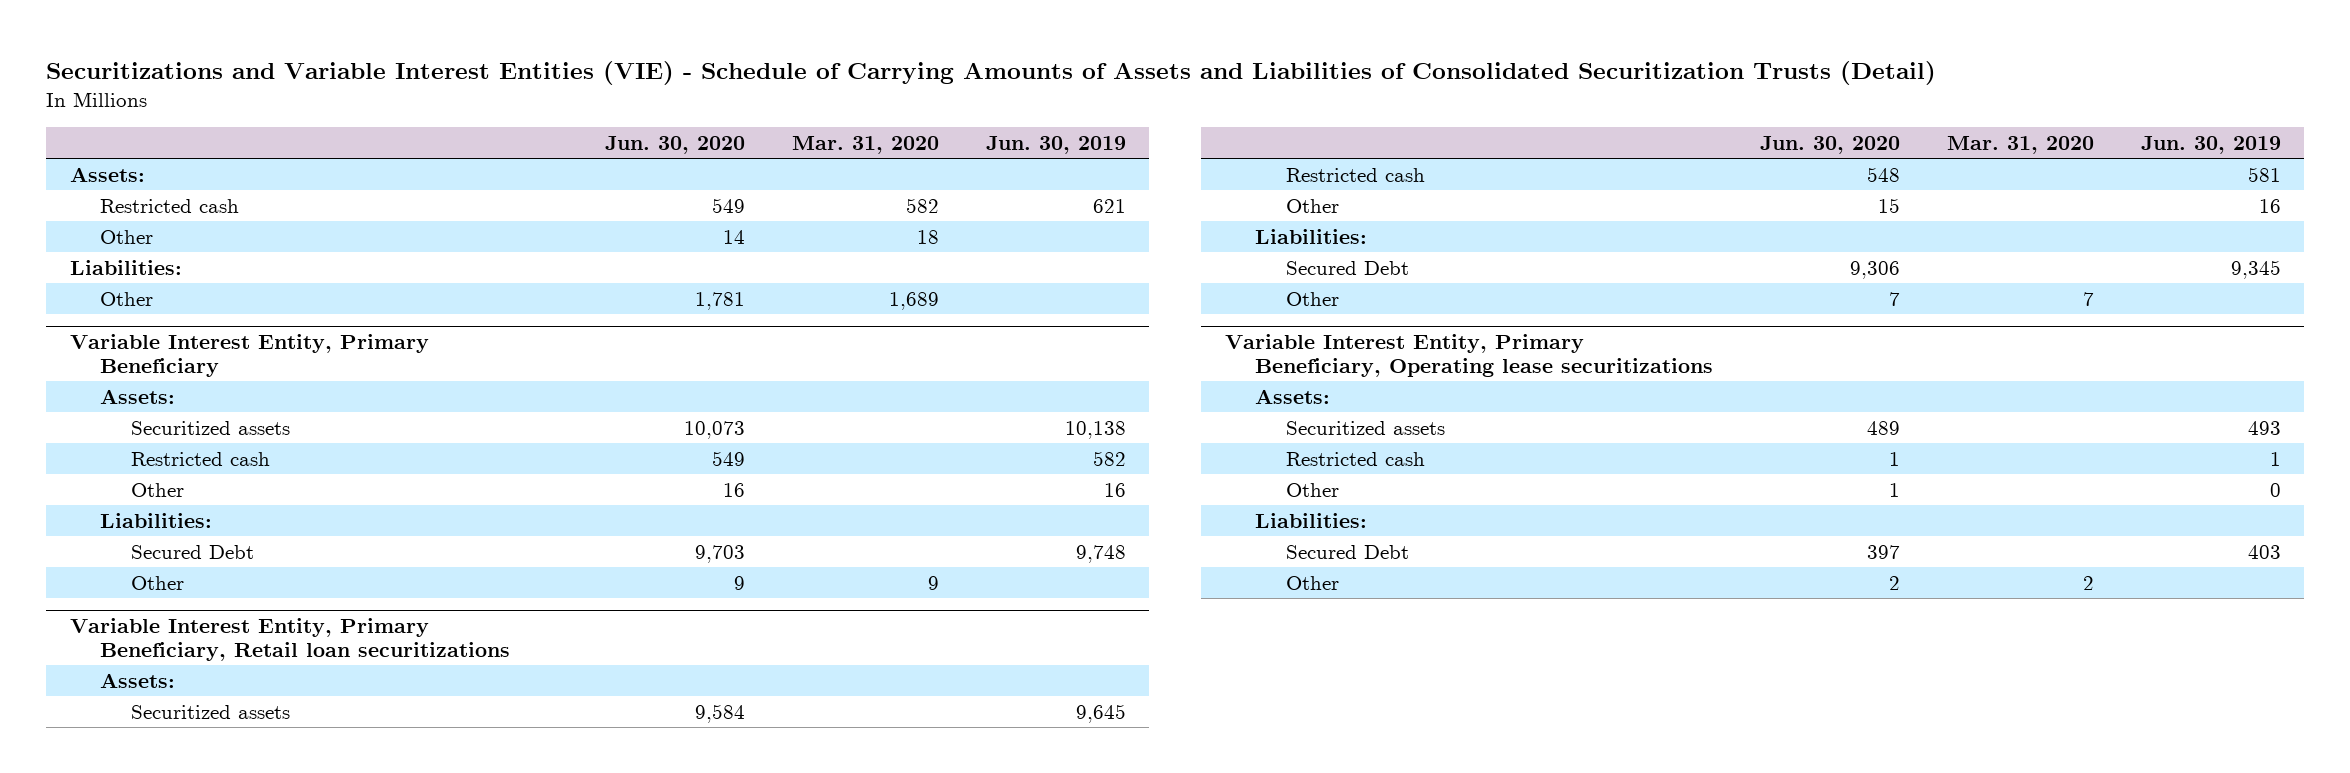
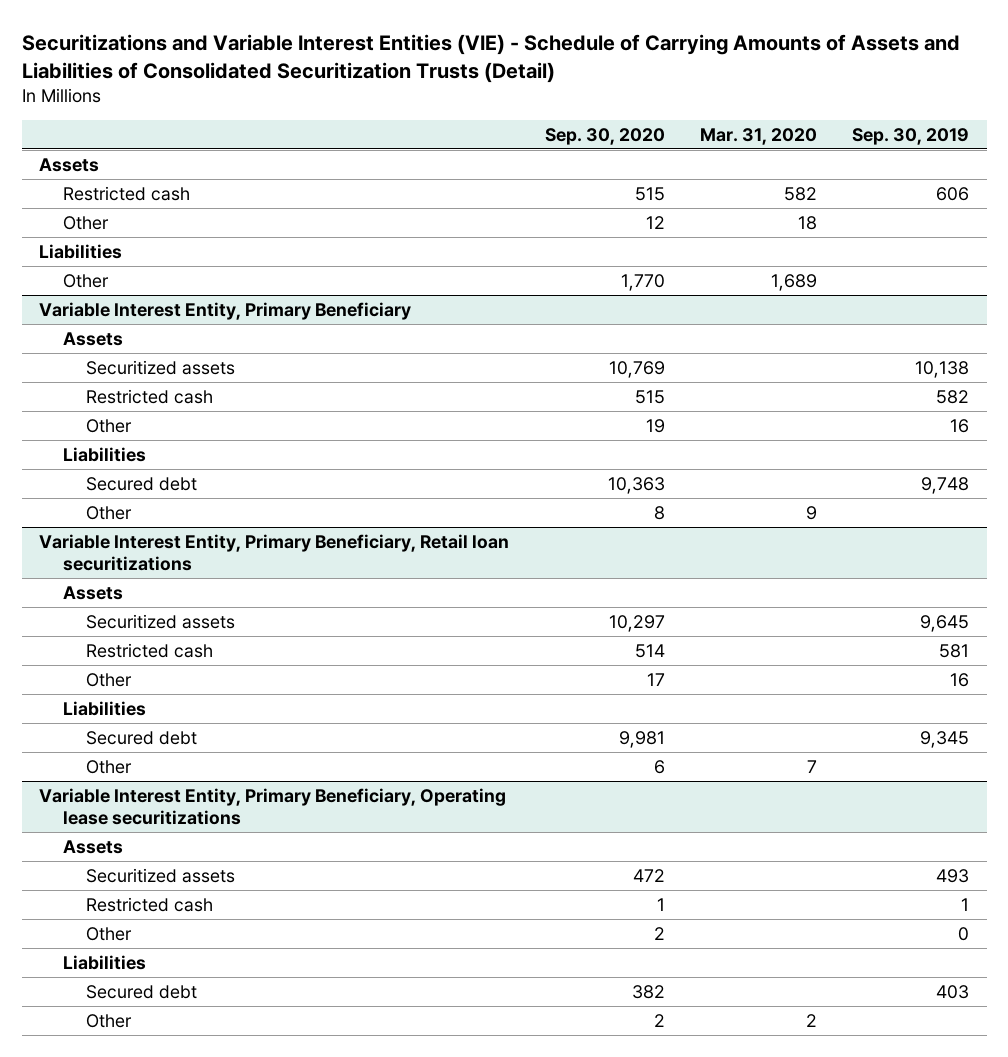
- | Jun. 30, 2020 | Mar. 31, 2020 | Jun. 30, 2019
+ | Sep. 30, 2020 | Mar. 31, 2020 | Sep. 30, 2019
- Assets:
+ Assets
- Liabilities:
+ Liabilities
@ Variable Interest Entity, Primary Beneficiary
- Assets:
+ Assets
- Liabilities:
- Secured Debt | 9,703 | | 9,748
+ Liabilities
+ Secured debt | 10,363 | | 9,748
@ Variable Interest Entity, Primary Beneficiary, Retail loan securitizations
- Assets:
+ Assets
- Liabilities:
- Secured Debt | 9,306 | | 9,345
+ Liabilities
+ Secured debt | 9,981 | | 9,345
@ Variable Interest Entity, Primary Beneficiary, Operating lease securitizations
- Assets:
+ Assets
- Liabilities:
- Secured Debt | 397 | | 403
+ Liabilities
+ Secured debt | 382 | | 403

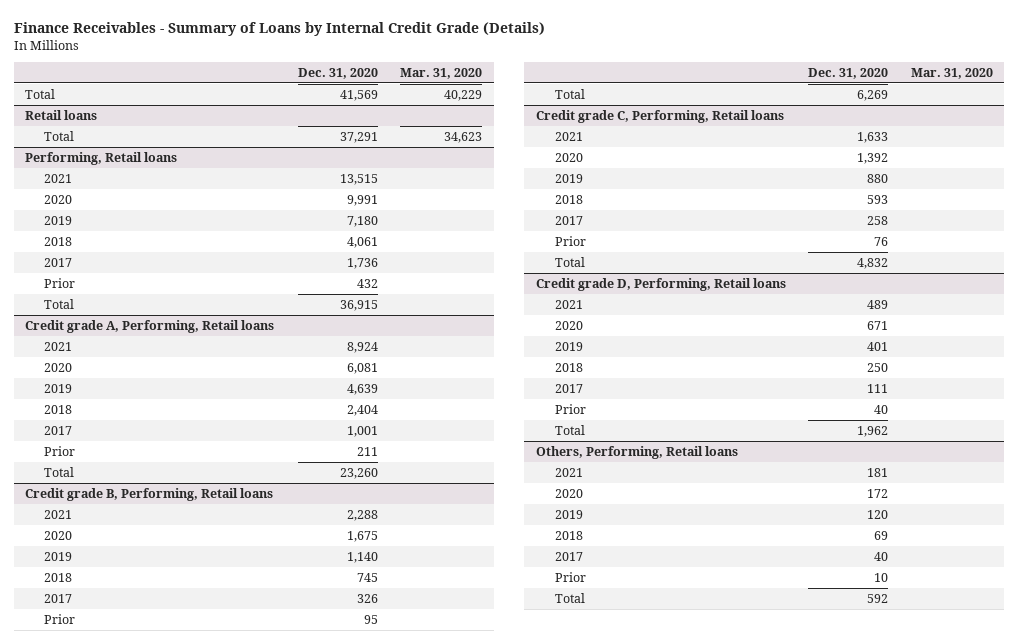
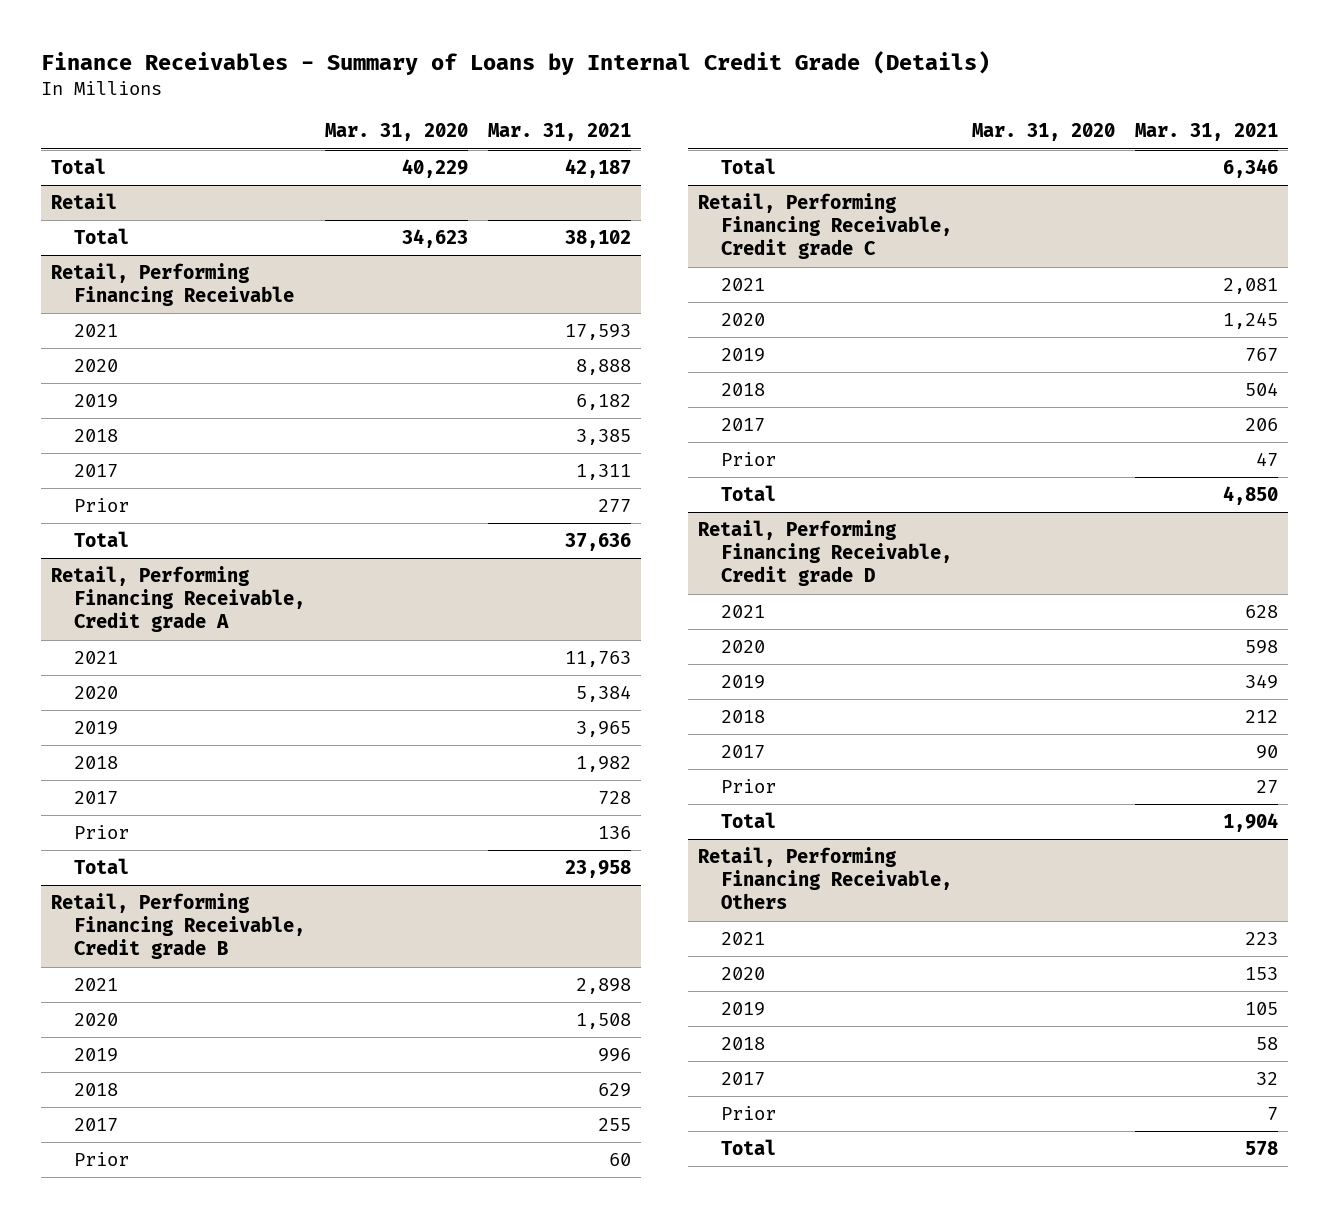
- | Dec. 31, 2020 | Mar. 31, 2020
+ | Mar. 31, 2020 | Mar. 31, 2021
- Retail loans
+ Retail
- Performing, Retail loans
- 2021 | 13,515 |
- 2020 | 9,991 |
- 2019 | 7,180 |
- 2018 | 4,061 |
- 2017 | 1,736 |
- Prior | 432 |
- Total | 36,915 |
- Credit grade A, Performing, Retail loans
+ Retail, Performing Financing Receivable
+ 2021 | | 17,593
+ 2020 | | 8,888
+ 2019 | | 6,182
+ 2018 | | 3,385
+ 2017 | | 1,311
+ Prior | | 277
+ Total | | 37,636
+ Retail, Performing Financing Receivable, Credit grade A
- Credit grade B, Performing, Retail loans
+ Retail, Performing Financing Receivable, Credit grade B
- Credit grade C, Performing, Retail loans
+ Retail, Performing Financing Receivable, Credit grade C
- Credit grade D, Performing, Retail loans
+ Retail, Performing Financing Receivable, Credit grade D
- Others, Performing, Retail loans
+ Retail, Performing Financing Receivable, Others

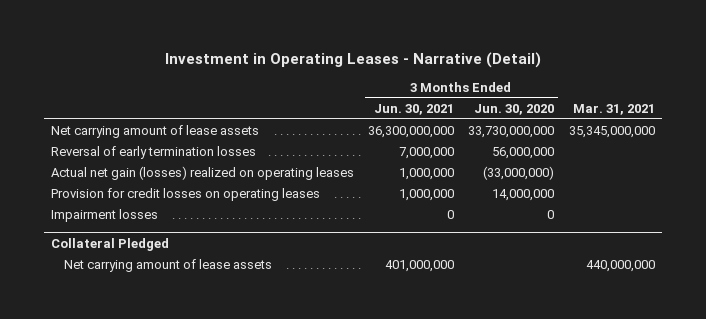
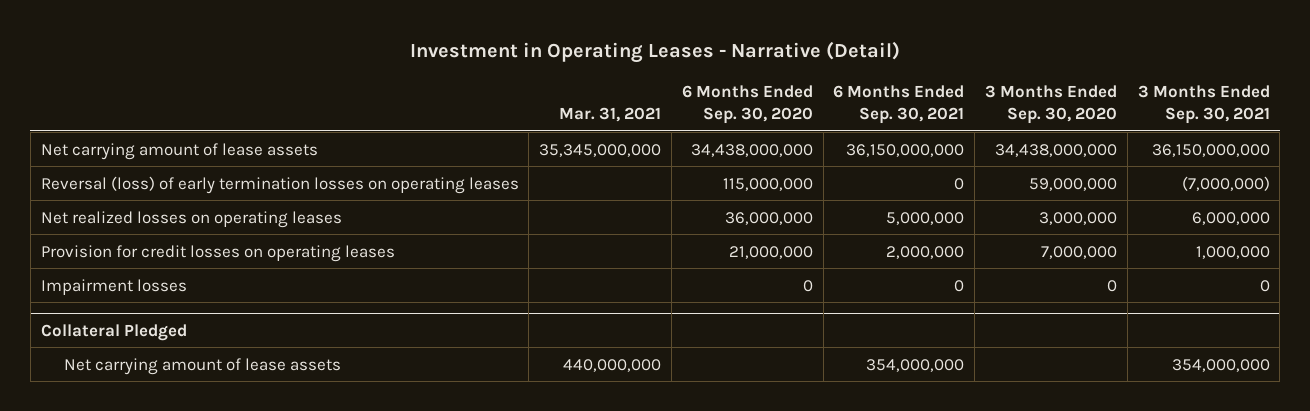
- | 3 Months Ended Jun. 30, 2021 | 3 Months Ended Jun. 30, 2020 | Mar. 31, 2021
+ | Mar. 31, 2021 | 6 Months Ended Sep. 30, 2020 | 6 Months Ended Sep. 30, 2021 | 3 Months Ended Sep. 30, 2020 | 3 Months Ended Sep. 30, 2021
- Reversal of early termination losses | 7,000,000 | 56,000,000 |
- Actual net gain (losses) realized on operating leases | 1,000,000 | (33,000,000) |
+ Reversal (loss) of early termination losses on operating leases | | 115,000,000 | 0 | 59,000,000 | (7,000,000)
+ Net realized losses on operating leases | | 36,000,000 | 5,000,000 | 3,000,000 | 6,000,000

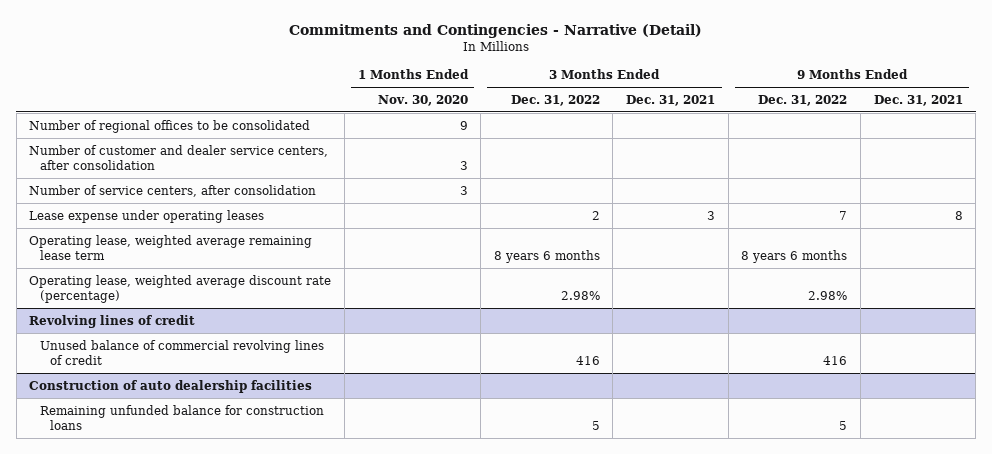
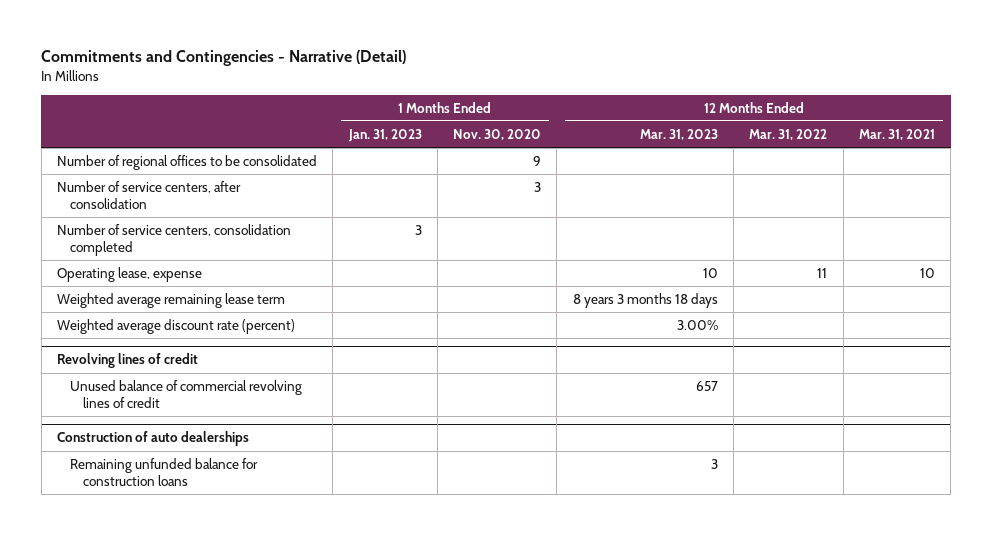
- | 1 Months Ended Nov. 30, 2020 | 3 Months Ended Dec. 31, 2022 | 3 Months Ended Dec. 31, 2021 | 9 Months Ended Dec. 31, 2022 | 9 Months Ended Dec. 31, 2021
+ | 1 Months Ended Jan. 31, 2023 | 1 Months Ended Nov. 30, 2020 | 12 Months Ended Mar. 31, 2023 | 12 Months Ended Mar. 31, 2022 | 12 Months Ended Mar. 31, 2021
- Number of customer and dealer service centers, after consolidation | 3 | | | |
- Lease expense under operating leases | | 2 | 3 | 7 | 8
- Operating lease, weighted average remaining lease term | | 8 years 6 months | | 8 years 6 months |
- Operating lease, weighted average discount rate (percentage) | | 2.98% | | 2.98% |
+ Number of service centers, consolidation completed | 3 | | | |
+ Operating lease, expense | | | 10 | 11 | 10
+ Weighted average remaining lease term | | | 8 years 3 months 18 days | |
+ Weighted average discount rate (percent) | | | 3.00% | |
- Construction of auto dealership facilities
- Remaining unfunded balance for construction loans | | 5 | | 5 |
+ Construction of auto dealerships
+ Remaining unfunded balance for construction loans | | | 3 | |

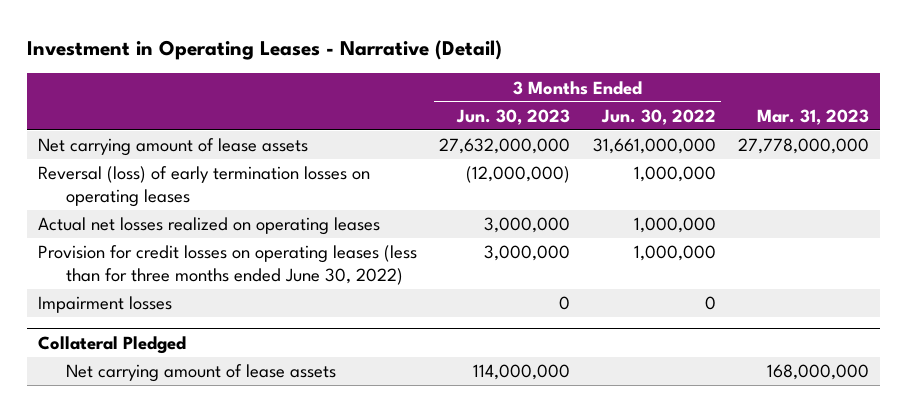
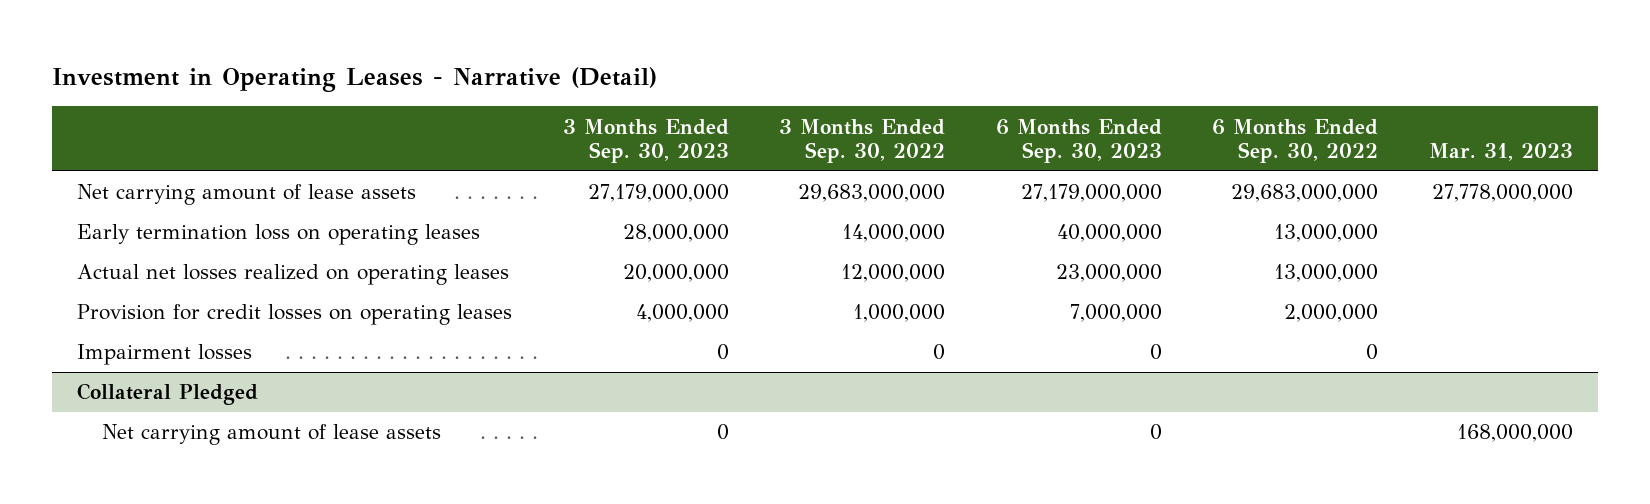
- | 3 Months Ended Jun. 30, 2023 | 3 Months Ended Jun. 30, 2022 | Mar. 31, 2023
+ | 3 Months Ended Sep. 30, 2023 | 3 Months Ended Sep. 30, 2022 | 6 Months Ended Sep. 30, 2023 | 6 Months Ended Sep. 30, 2022 | Mar. 31, 2023
- Reversal (loss) of early termination losses on operating leases | (12,000,000) | 1,000,000 |
+ Early termination loss on operating leases | 28,000,000 | 14,000,000 | 40,000,000 | 13,000,000 |
- Provision for credit losses on operating leases (less than for three months ended June 30, 2022) | 3,000,000 | 1,000,000 |
+ Provision for credit losses on operating leases | 4,000,000 | 1,000,000 | 7,000,000 | 2,000,000 |

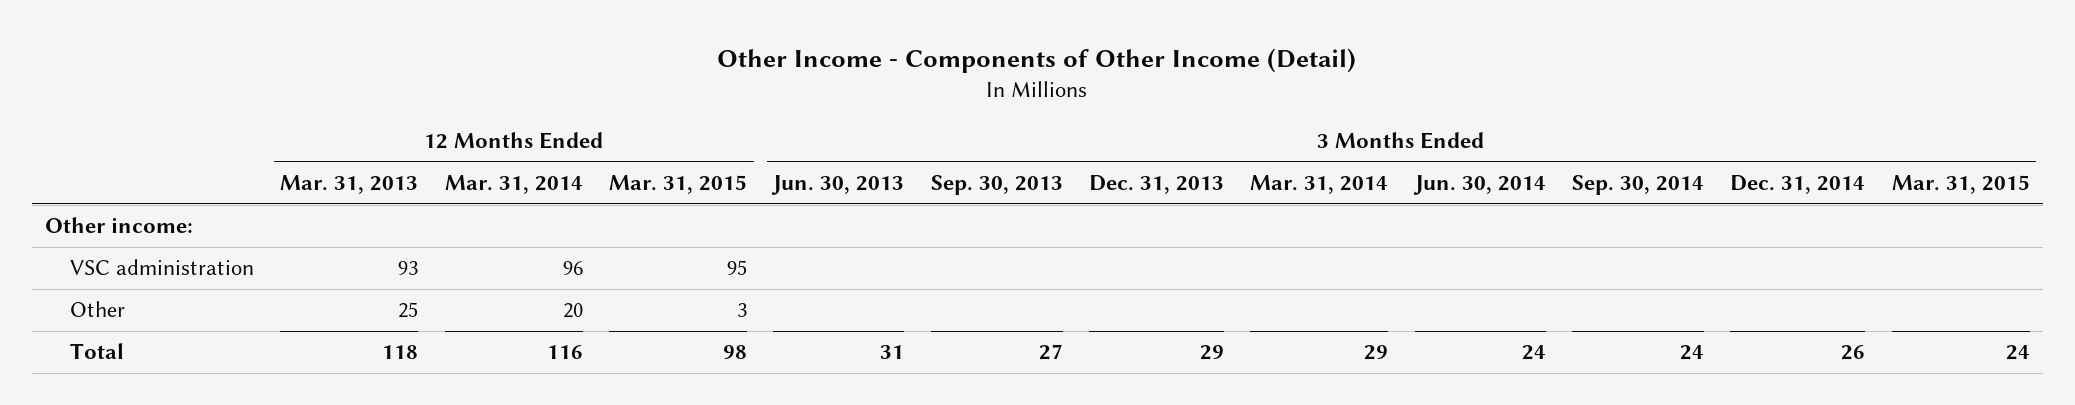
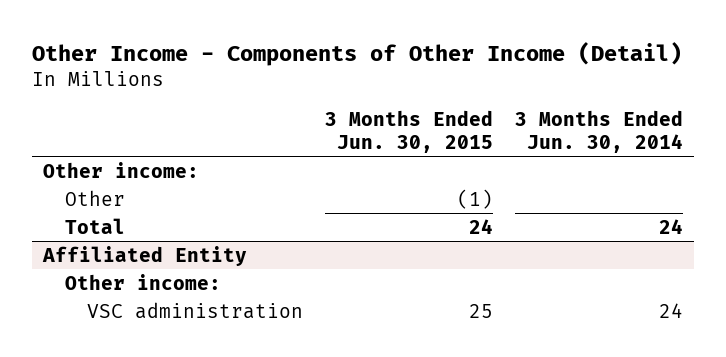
- | 12 Months Ended Mar. 31, 2013 | 12 Months Ended Mar. 31, 2014 | 12 Months Ended Mar. 31, 2015 | 3 Months Ended Jun. 30, 2013 | 3 Months Ended Sep. 30, 2013 | 3 Months Ended Dec. 31, 2013 | 3 Months Ended Mar. 31, 2014 | 3 Months Ended Jun. 30, 2014 | 3 Months Ended Sep. 30, 2014 | 3 Months Ended Dec. 31, 2014 | 3 Months Ended Mar. 31, 2015
+ | 3 Months Ended Jun. 30, 2015 | 3 Months Ended Jun. 30, 2014
- VSC administration | 93 | 96 | 95 | | | | | | | |
+ Affiliated Entity
+ Other income:
+ VSC administration | 25 | 24

